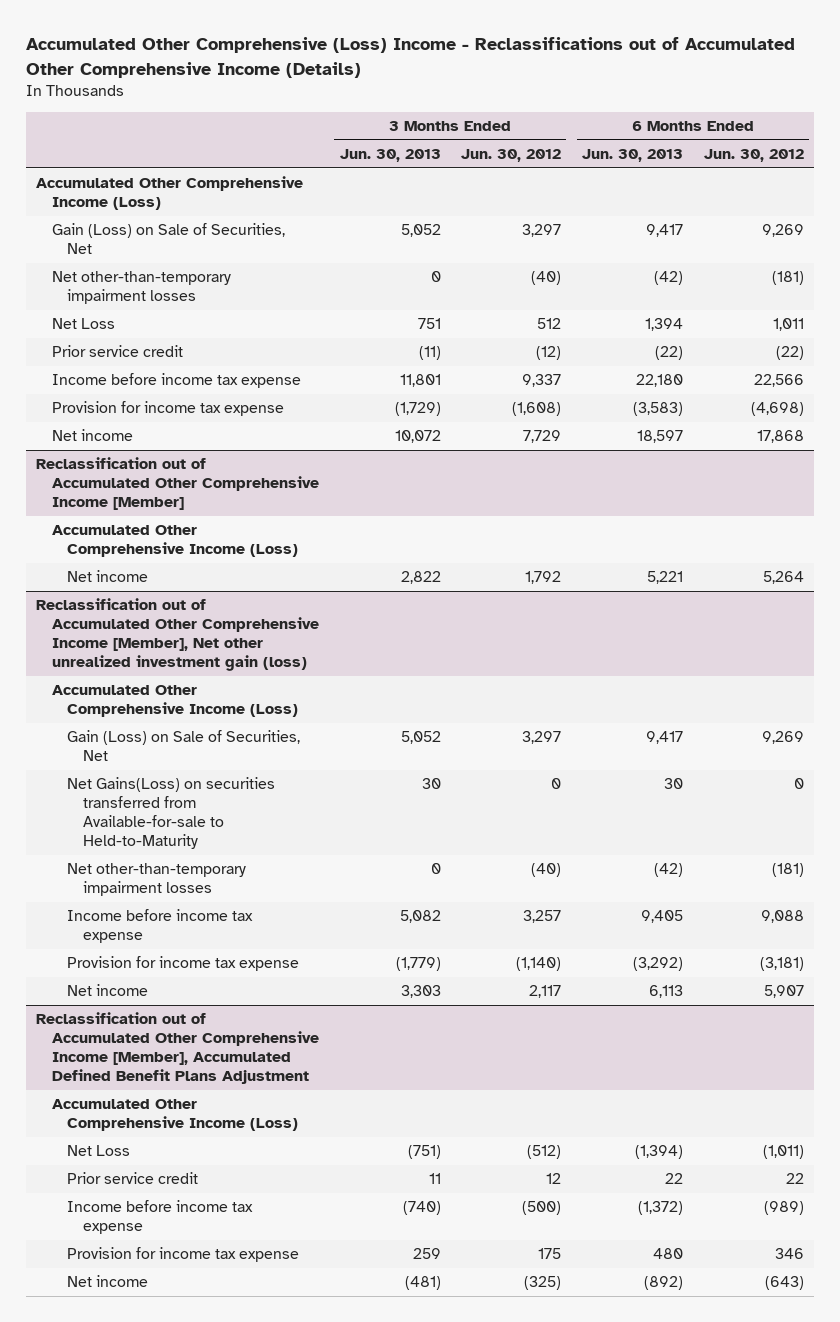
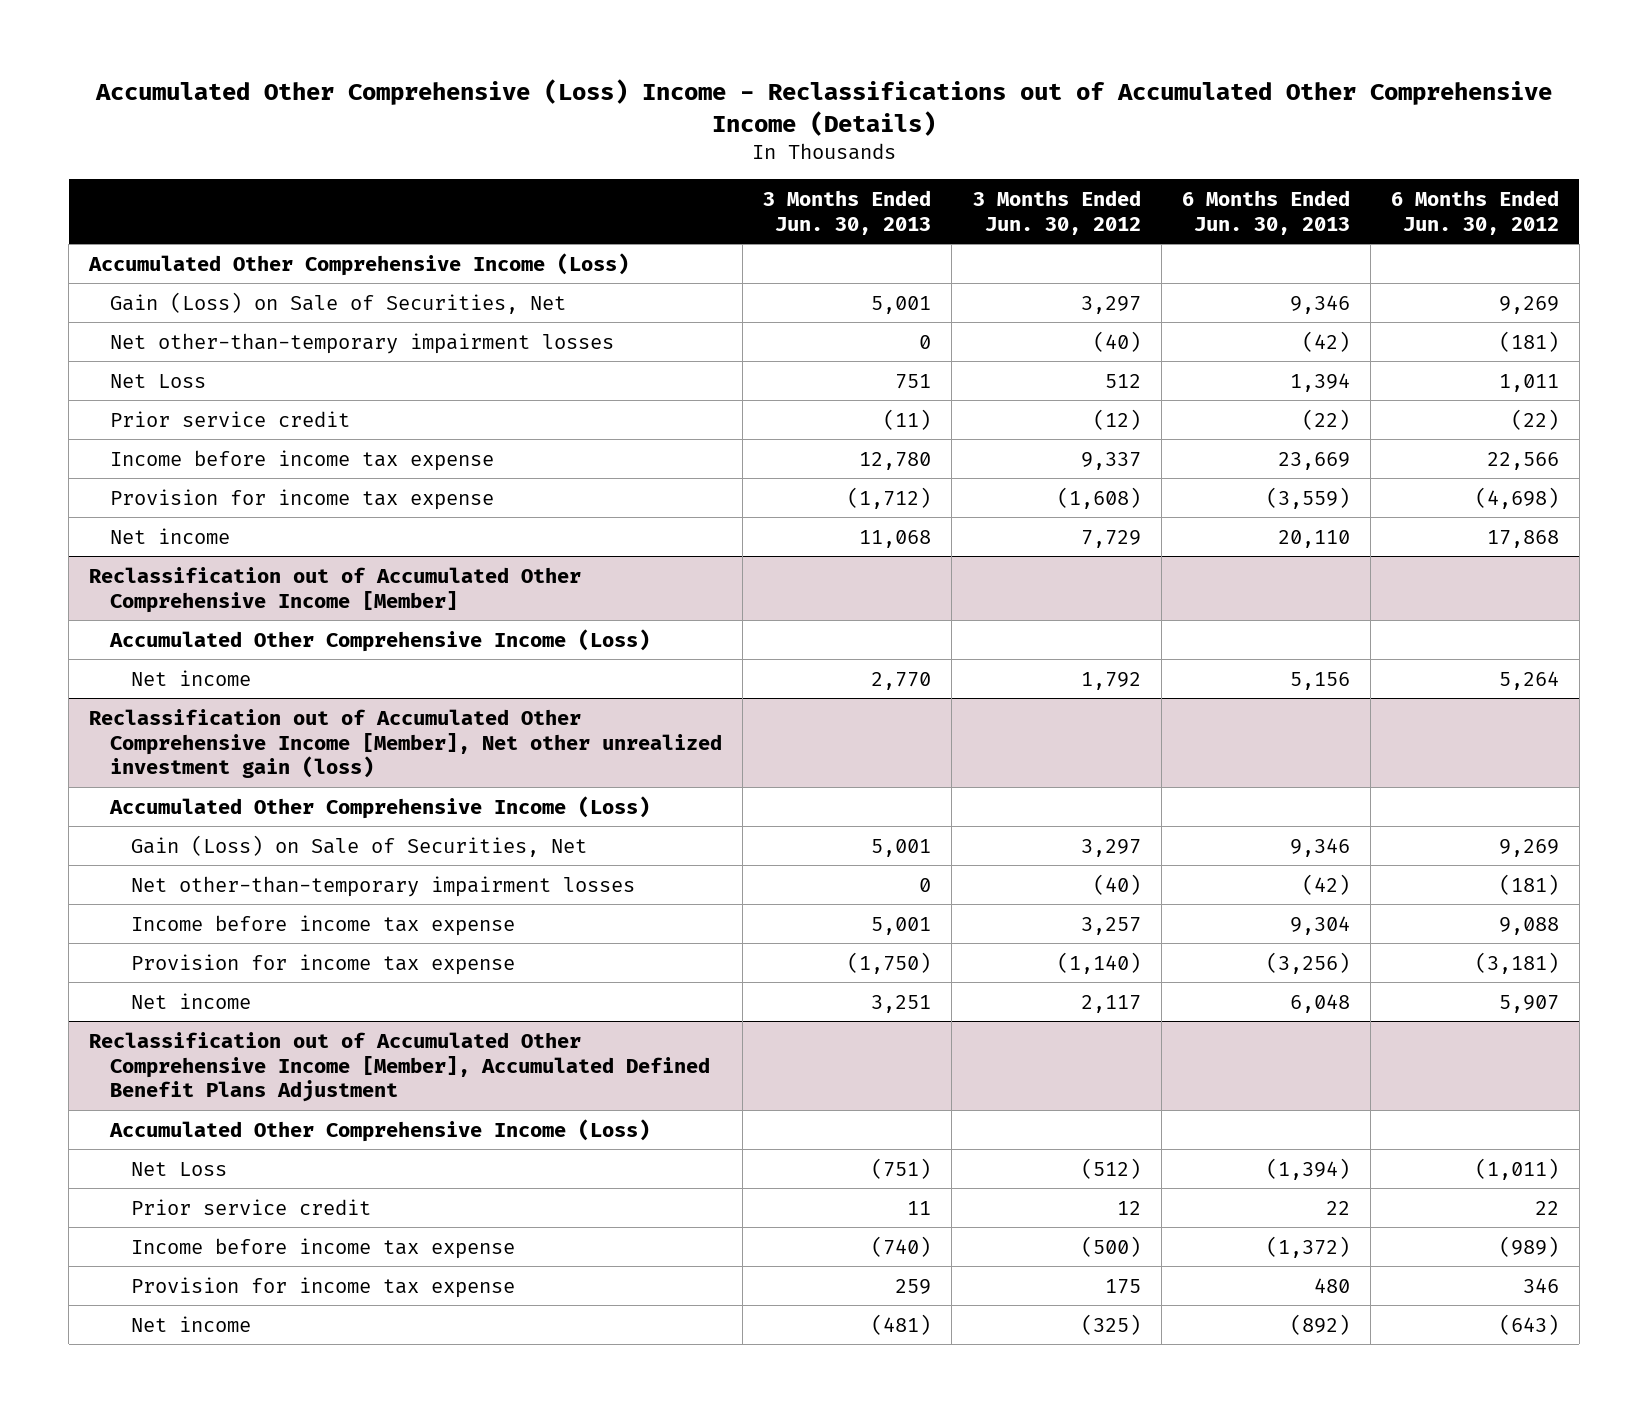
- Gain (Loss) on Sale of Securities, Net | 5,052 | 3,297 | 9,417 | 9,269
+ Gain (Loss) on Sale of Securities, Net | 5,001 | 3,297 | 9,346 | 9,269
- Income before income tax expense | 11,801 | 9,337 | 22,180 | 22,566
- Provision for income tax expense | (1,729) | (1,608) | (3,583) | (4,698)
- Net income | 10,072 | 7,729 | 18,597 | 17,868
+ Income before income tax expense | 12,780 | 9,337 | 23,669 | 22,566
+ Provision for income tax expense | (1,712) | (1,608) | (3,559) | (4,698)
+ Net income | 11,068 | 7,729 | 20,110 | 17,868
@ Reclassification out of Accumulated Other Comprehensive Income [Member]
- Net income | 2,822 | 1,792 | 5,221 | 5,264
+ Net income | 2,770 | 1,792 | 5,156 | 5,264
@ Reclassification out of Accumulated Other Comprehensive Income [Member], Net other unrealized investment gain (loss)
- Gain (Loss) on Sale of Securities, Net | 5,052 | 3,297 | 9,417 | 9,269
- Net Gains(Loss) on securities transferred from Available-for-sale to Held-to-Maturity | 30 | 0 | 30 | 0
+ Gain (Loss) on Sale of Securities, Net | 5,001 | 3,297 | 9,346 | 9,269
- Income before income tax expense | 5,082 | 3,257 | 9,405 | 9,088
- Provision for income tax expense | (1,779) | (1,140) | (3,292) | (3,181)
- Net income | 3,303 | 2,117 | 6,113 | 5,907
+ Income before income tax expense | 5,001 | 3,257 | 9,304 | 9,088
+ Provision for income tax expense | (1,750) | (1,140) | (3,256) | (3,181)
+ Net income | 3,251 | 2,117 | 6,048 | 5,907

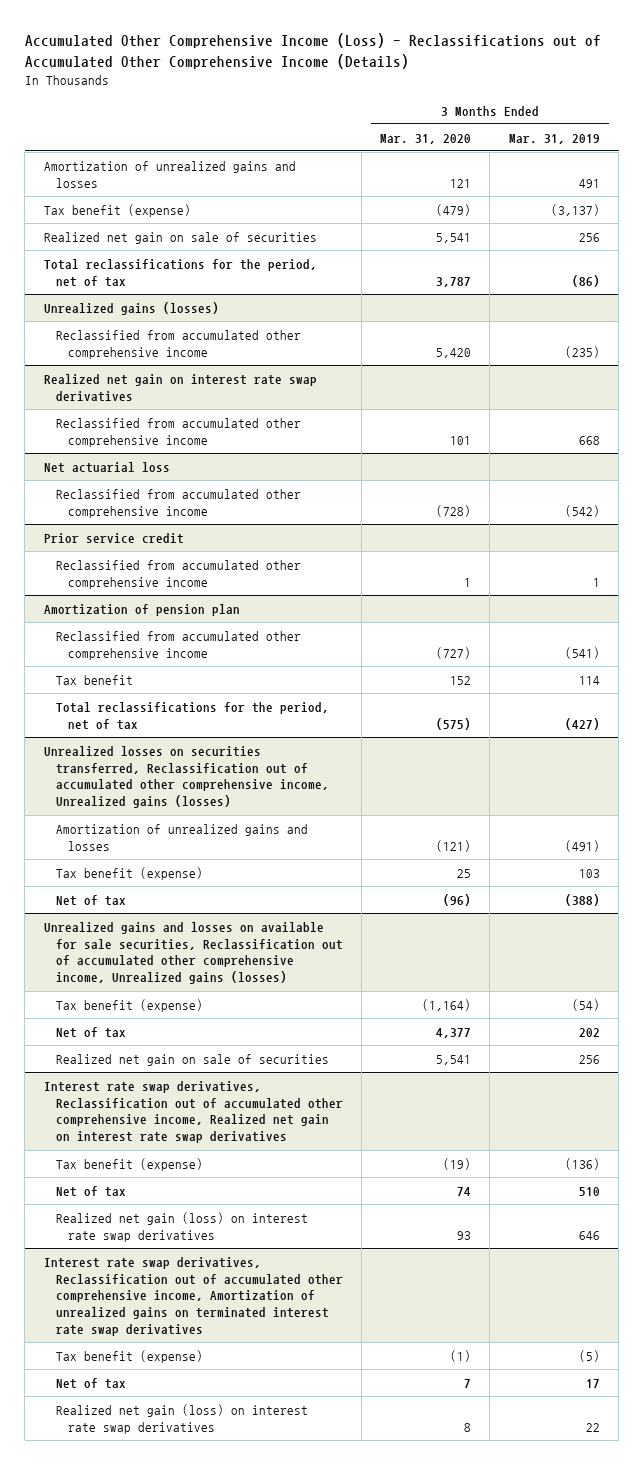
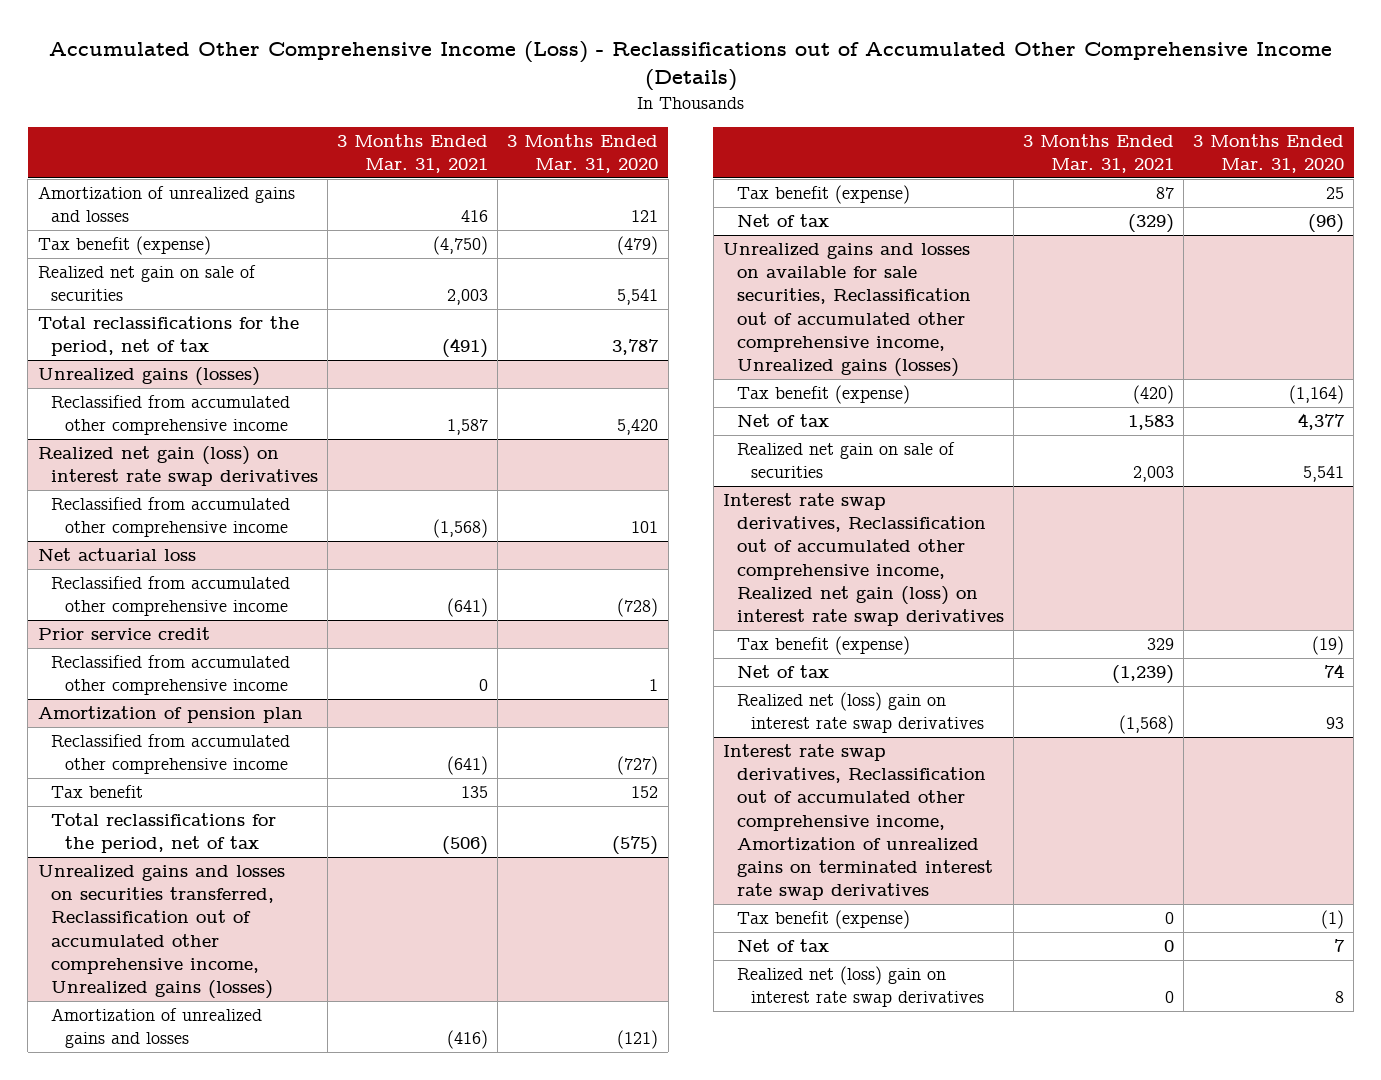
- | 3 Months Ended Mar. 31, 2020 | 3 Months Ended Mar. 31, 2019
+ | 3 Months Ended Mar. 31, 2021 | 3 Months Ended Mar. 31, 2020
- Realized net gain on interest rate swap derivatives
+ Realized net gain (loss) on interest rate swap derivatives
- Unrealized losses on securities transferred, Reclassification out of accumulated other comprehensive income, Unrealized gains (losses)
+ Unrealized gains and losses on securities transferred, Reclassification out of accumulated other comprehensive income, Unrealized gains (losses)
- Interest rate swap derivatives, Reclassification out of accumulated other comprehensive income, Realized net gain on interest rate swap derivatives
+ Interest rate swap derivatives, Reclassification out of accumulated other comprehensive income, Realized net gain (loss) on interest rate swap derivatives
- Realized net gain (loss) on interest rate swap derivatives | 93 | 646
+ Realized net (loss) gain on interest rate swap derivatives | (1,568) | 93
@ Interest rate swap derivatives, Reclassification out of accumulated other comprehensive income, Amortization of unrealized gains on terminated interest rate swap derivatives
- Realized net gain (loss) on interest rate swap derivatives | 8 | 22
+ Realized net (loss) gain on interest rate swap derivatives | 0 | 8

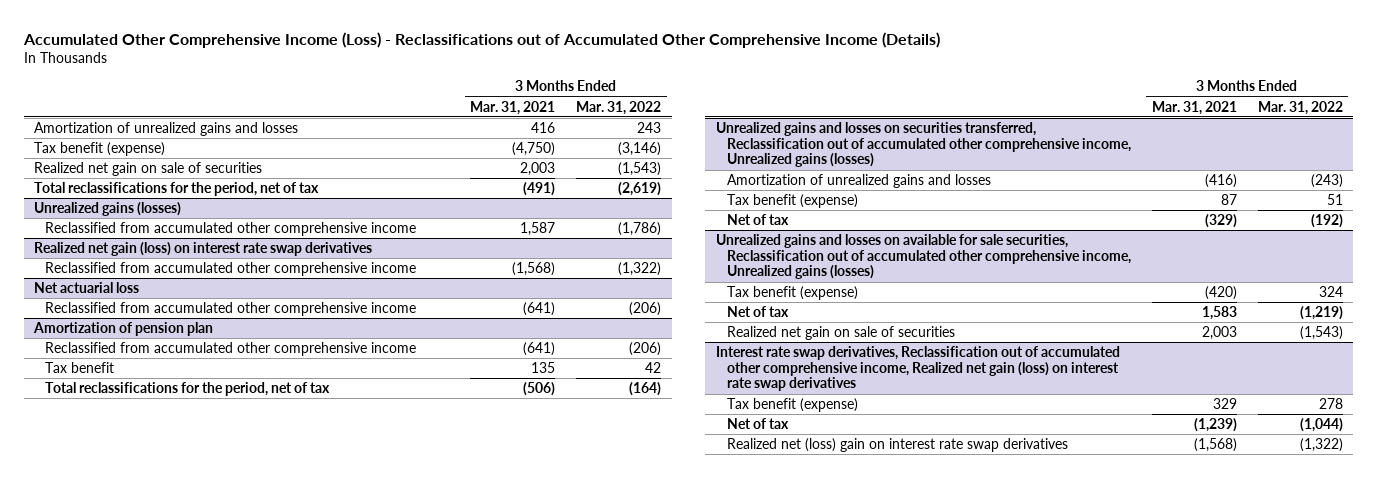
- | 3 Months Ended Mar. 31, 2021 | 3 Months Ended Mar. 31, 2020
+ | 3 Months Ended Mar. 31, 2021 | 3 Months Ended Mar. 31, 2022
- Prior service credit
- Reclassified from accumulated other comprehensive income | 0 | 1
- Interest rate swap derivatives, Reclassification out of accumulated other comprehensive income, Amortization of unrealized gains on terminated interest rate swap derivatives
- Tax benefit (expense) | 0 | (1)
- Net of tax | 0 | 7
- Realized net (loss) gain on interest rate swap derivatives | 0 | 8

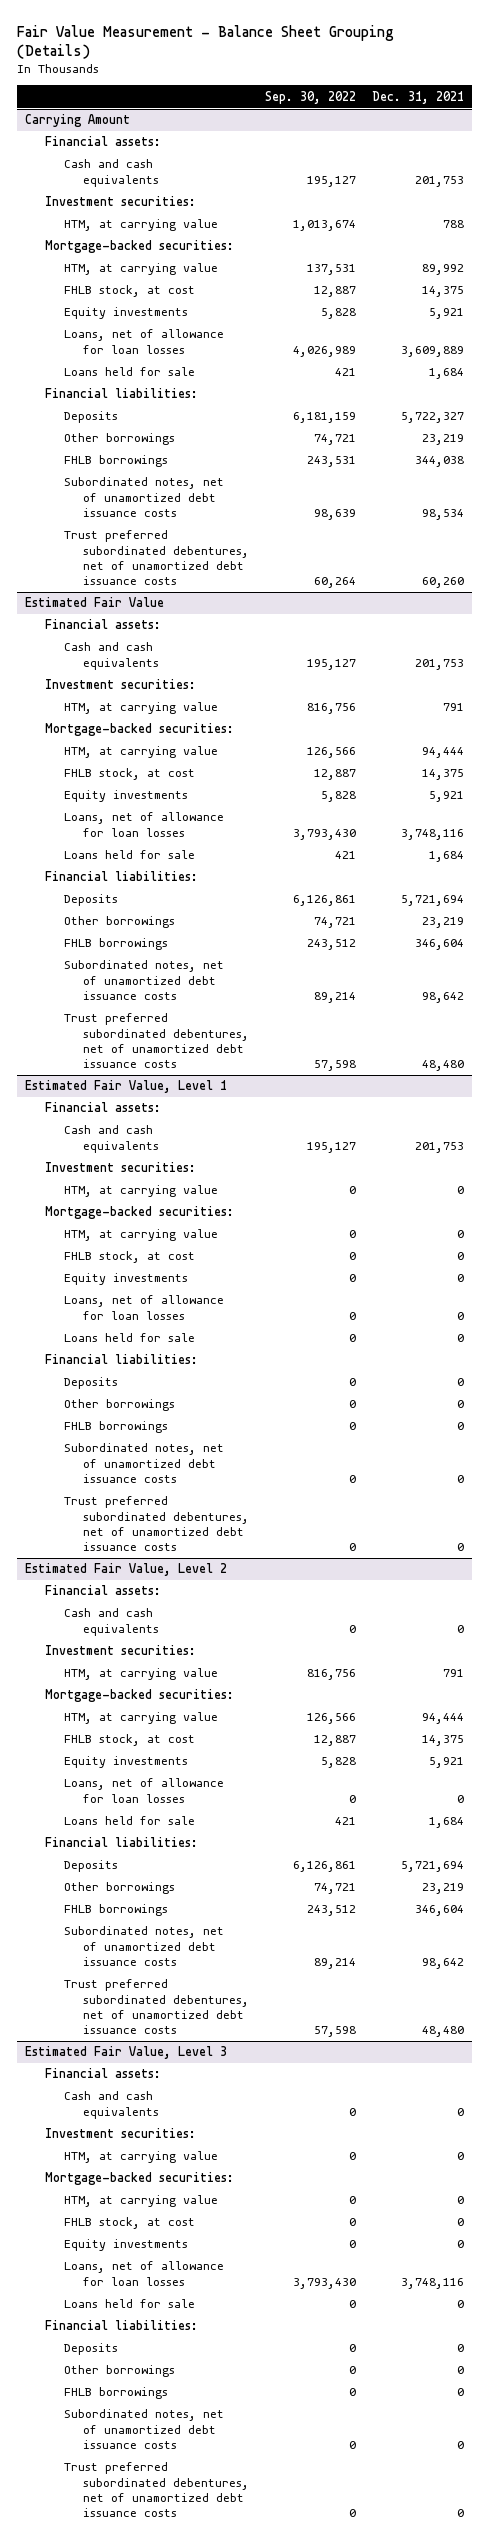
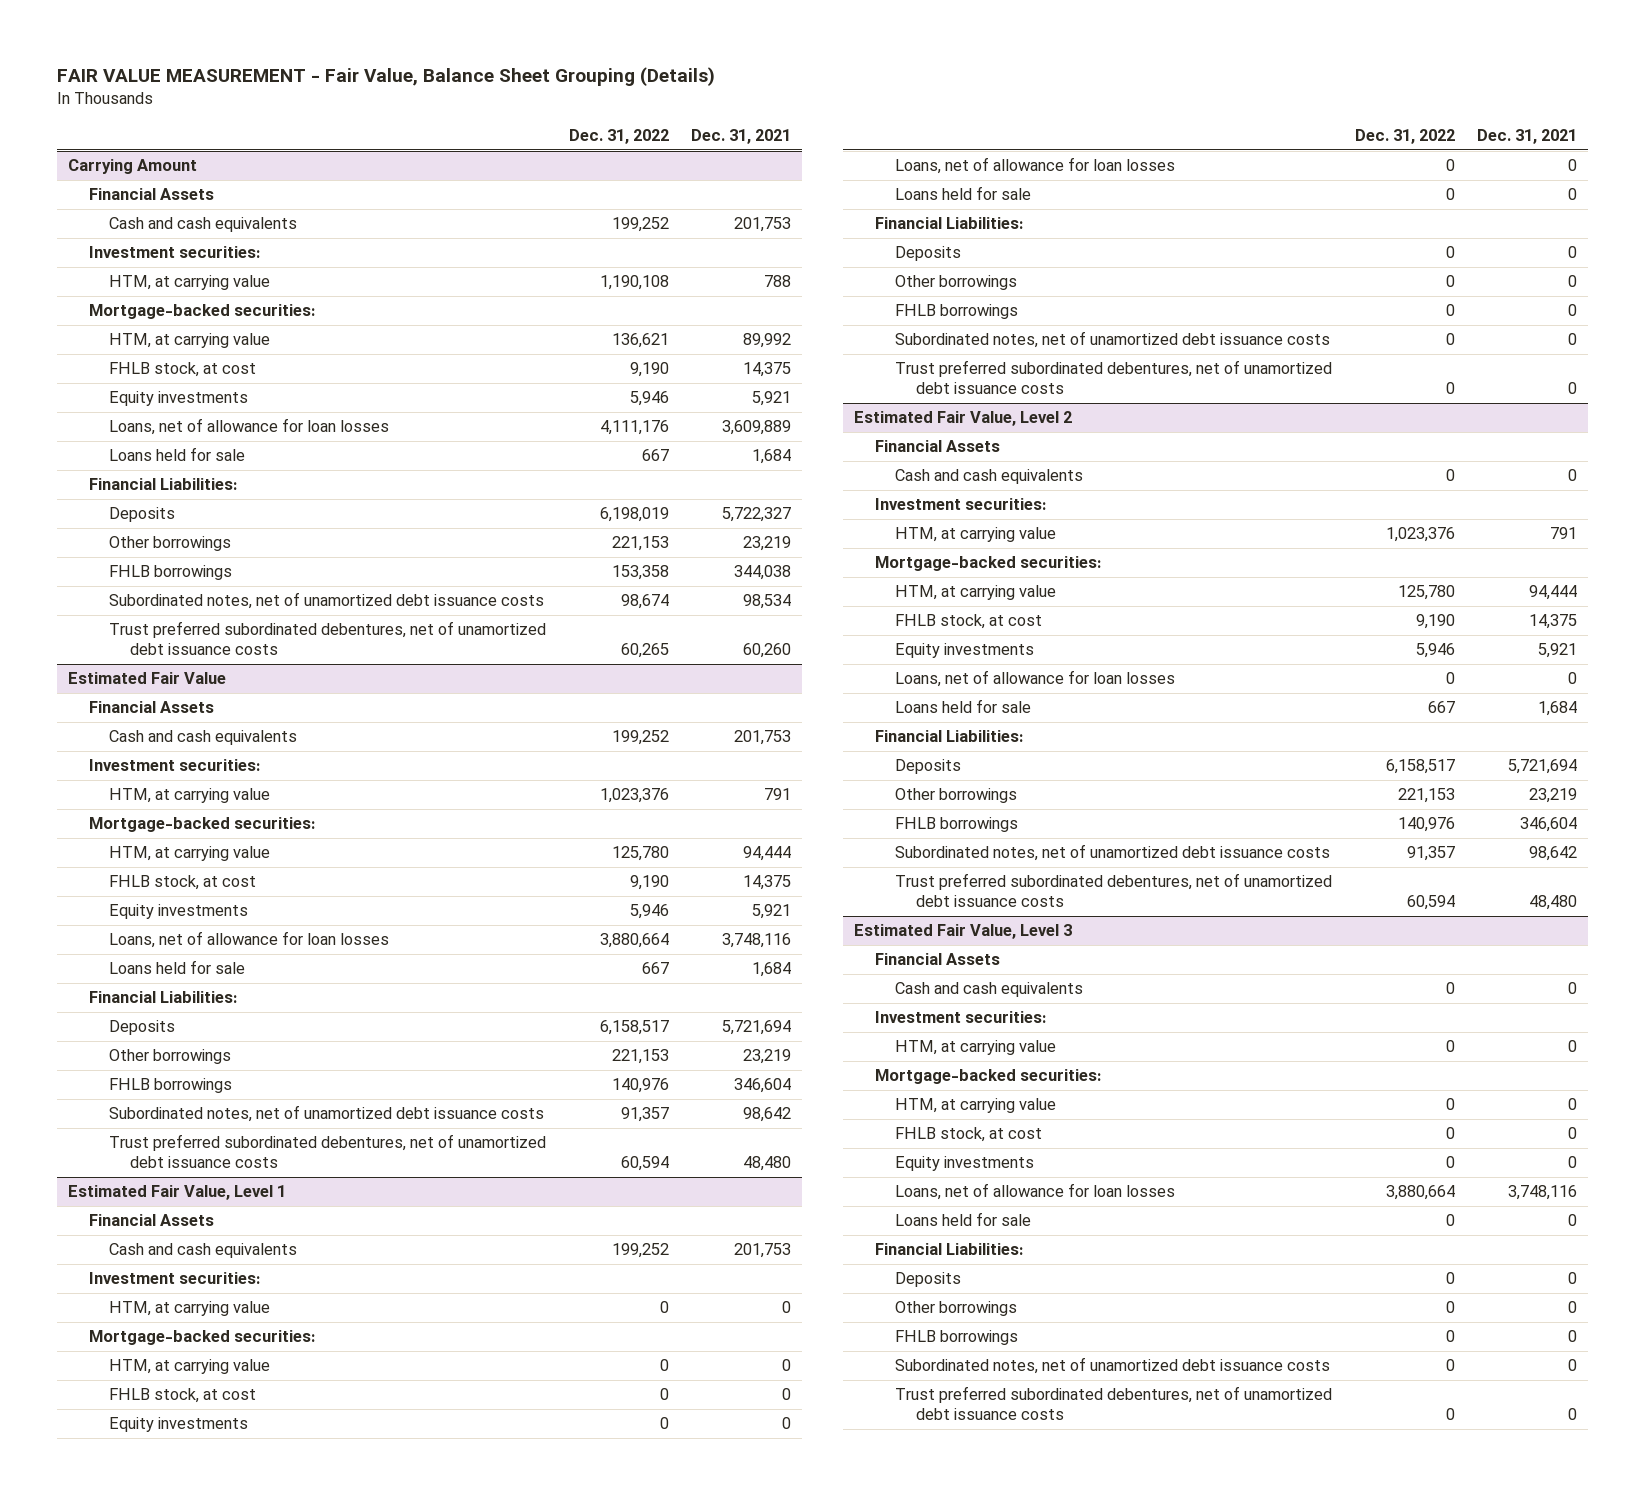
- Fair Value Measurement - Balance Sheet Grouping (Details)
+ FAIR VALUE MEASUREMENT - Fair Value, Balance Sheet Grouping (Details)
- | Sep. 30, 2022 | Dec. 31, 2021
+ | Dec. 31, 2022 | Dec. 31, 2021
@ Carrying Amount
- Financial assets:
+ Financial Assets
- Financial liabilities:
+ Financial Liabilities:
@ Estimated Fair Value
- Financial assets:
+ Financial Assets
- Financial liabilities:
+ Financial Liabilities:
@ Estimated Fair Value, Level 1
- Financial assets:
+ Financial Assets
- Financial liabilities:
+ Financial Liabilities:
@ Estimated Fair Value, Level 2
- Financial assets:
+ Financial Assets
- Financial liabilities:
+ Financial Liabilities:
@ Estimated Fair Value, Level 3
- Financial assets:
+ Financial Assets
- Financial liabilities:
+ Financial Liabilities:

